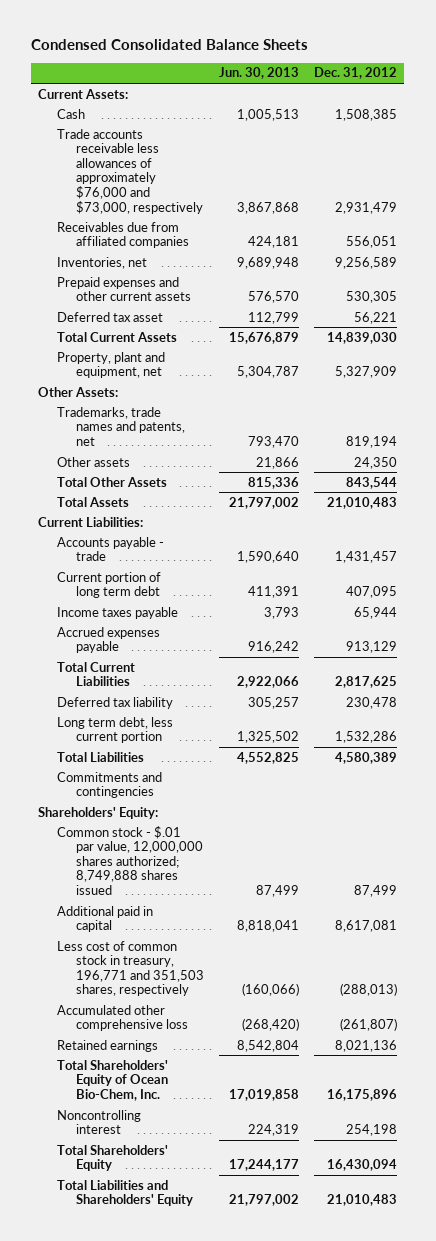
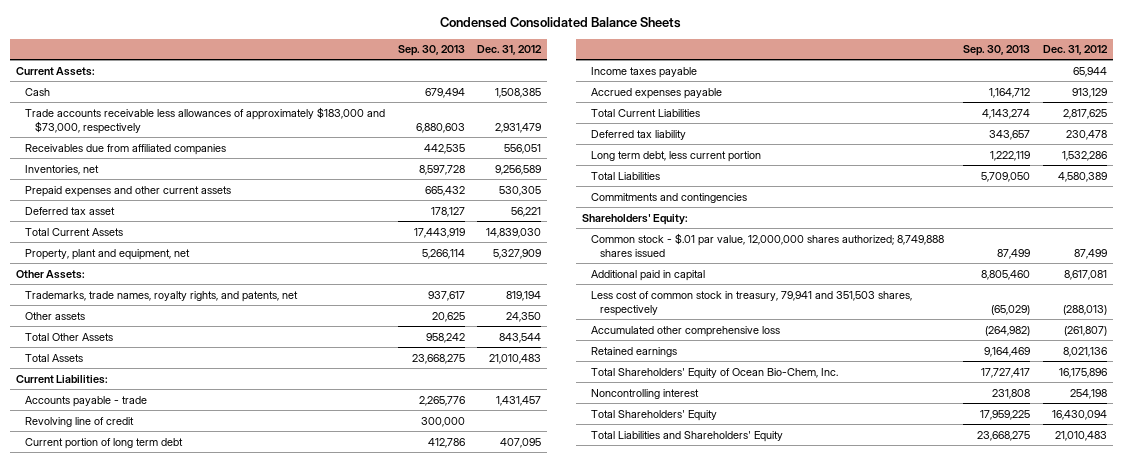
- | Jun. 30, 2013 | Dec. 31, 2012
+ | Sep. 30, 2013 | Dec. 31, 2012
- Trade accounts receivable less allowances of approximately $76,000 and $73,000, respectively | 3,867,868 | 2,931,479
+ Trade accounts receivable less allowances of approximately $183,000 and $73,000, respectively | 6,880,603 | 2,931,479
- Trademarks, trade names and patents, net | 793,470 | 819,194
+ Trademarks, trade names, royalty rights, and patents, net | 937,617 | 819,194
+ Revolving line of credit | 300,000 |
- Less cost of common stock in treasury, 196,771 and 351,503 shares, respectively | (160,066) | (288,013)
+ Less cost of common stock in treasury, 79,941 and 351,503 shares, respectively | (65,029) | (288,013)

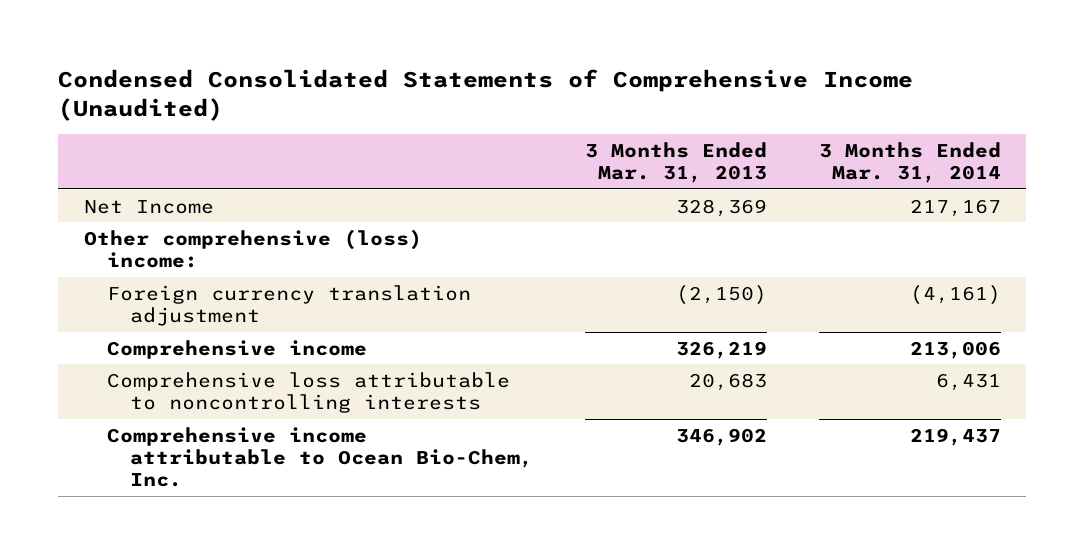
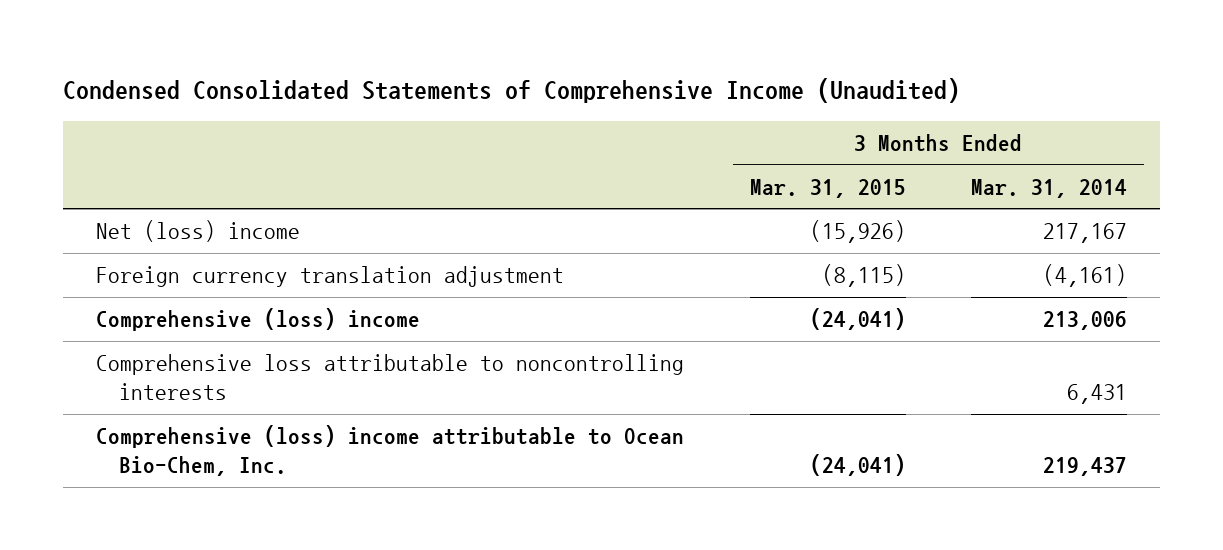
- | 3 Months Ended Mar. 31, 2013 | 3 Months Ended Mar. 31, 2014
+ | 3 Months Ended Mar. 31, 2015 | 3 Months Ended Mar. 31, 2014
- Net Income | 328,369 | 217,167
- Other comprehensive (loss) income:
+ Net (loss) income | (15,926) | 217,167
- Comprehensive income | 326,219 | 213,006
+ Comprehensive (loss) income | (24,041) | 213,006
- Comprehensive income attributable to Ocean Bio-Chem, Inc. | 346,902 | 219,437
+ Comprehensive (loss) income attributable to Ocean Bio-Chem, Inc. | (24,041) | 219,437

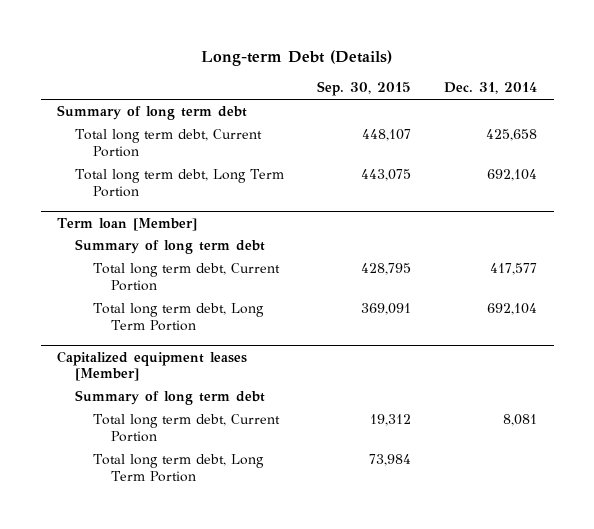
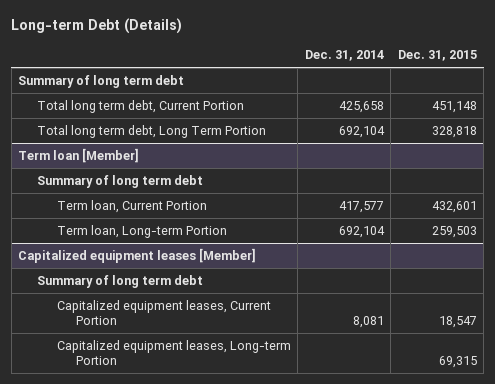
- | Sep. 30, 2015 | Dec. 31, 2014
+ | Dec. 31, 2014 | Dec. 31, 2015
@ Term loan [Member]
- Total long term debt, Current Portion | 428,795 | 417,577
- Total long term debt, Long Term Portion | 369,091 | 692,104
+ Term loan, Current Portion | 417,577 | 432,601
+ Term loan, Long-term Portion | 692,104 | 259,503
@ Capitalized equipment leases [Member]
- Total long term debt, Current Portion | 19,312 | 8,081
- Total long term debt, Long Term Portion | 73,984 |
+ Capitalized equipment leases, Current Portion | 8,081 | 18,547
+ Capitalized equipment leases, Long-term Portion | | 69,315

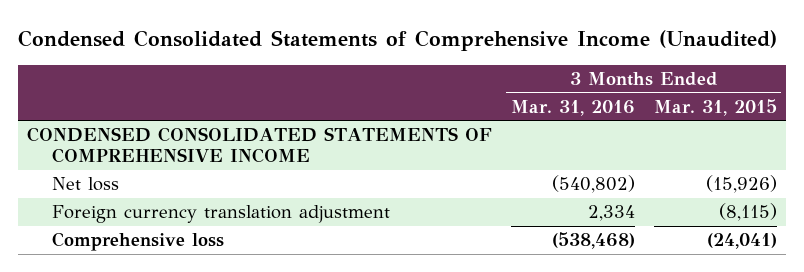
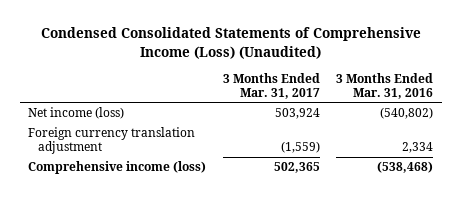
- Condensed Consolidated Statements of Comprehensive Income (Unaudited)
+ Condensed Consolidated Statements of Comprehensive Income (Loss) (Unaudited)
- | 3 Months Ended Mar. 31, 2016 | 3 Months Ended Mar. 31, 2015
+ | 3 Months Ended Mar. 31, 2017 | 3 Months Ended Mar. 31, 2016
- CONDENSED CONSOLIDATED STATEMENTS OF COMPREHENSIVE INCOME
- Net loss | (540,802) | (15,926)
+ Net income (loss) | 503,924 | (540,802)
- Comprehensive loss | (538,468) | (24,041)
+ Comprehensive income (loss) | 502,365 | (538,468)

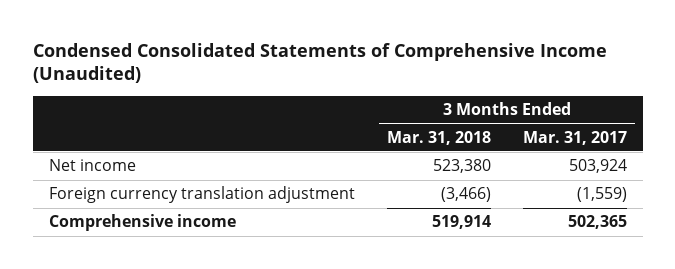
- Condensed Consolidated Statements of Comprehensive Income (Loss) (Unaudited)
+ Condensed Consolidated Statements of Comprehensive Income (Unaudited)
- | 3 Months Ended Mar. 31, 2017 | 3 Months Ended Mar. 31, 2016
+ | 3 Months Ended Mar. 31, 2018 | 3 Months Ended Mar. 31, 2017
- Net income (loss) | 503,924 | (540,802)
+ Net income | 523,380 | 503,924
- Comprehensive income (loss) | 502,365 | (538,468)
+ Comprehensive income | 519,914 | 502,365

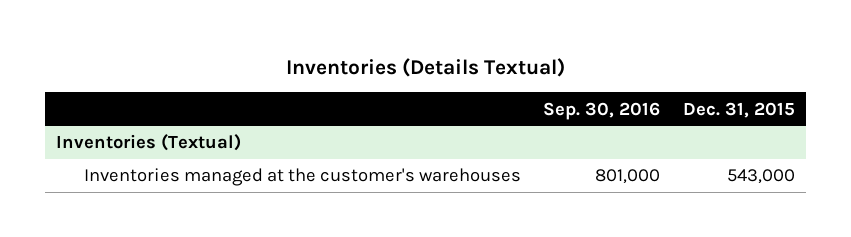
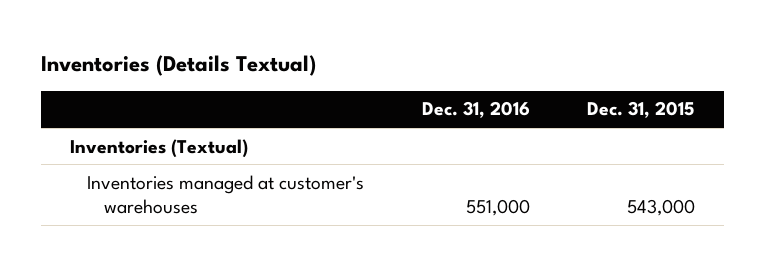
- | Sep. 30, 2016 | Dec. 31, 2015
+ | Dec. 31, 2016 | Dec. 31, 2015
- Inventories managed at the customer's warehouses | 801,000 | 543,000
+ Inventories managed at customer's warehouses | 551,000 | 543,000

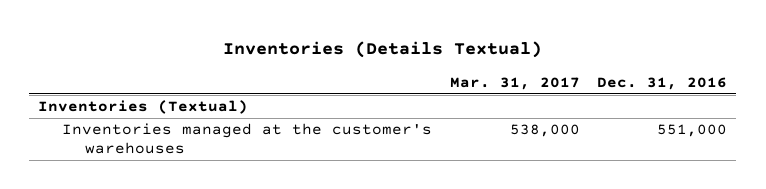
- | Dec. 31, 2016 | Dec. 31, 2015
+ | Mar. 31, 2017 | Dec. 31, 2016
- Inventories managed at customer's warehouses | 551,000 | 543,000
+ Inventories managed at the customer's warehouses | 538,000 | 551,000

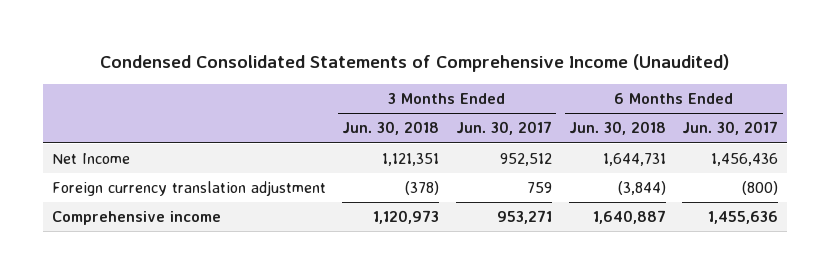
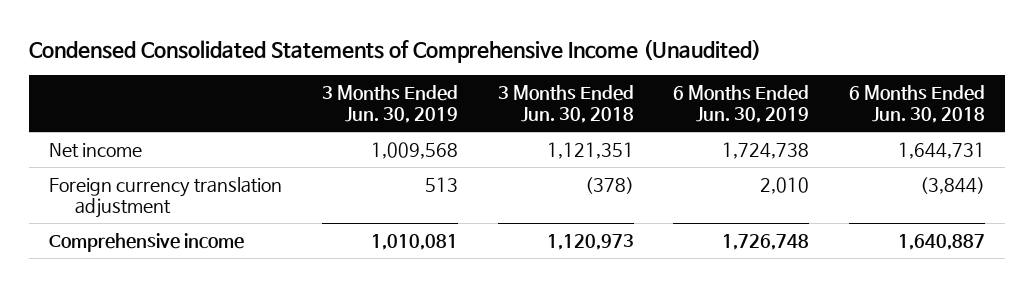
- | 3 Months Ended Jun. 30, 2018 | 3 Months Ended Jun. 30, 2017 | 6 Months Ended Jun. 30, 2018 | 6 Months Ended Jun. 30, 2017
+ | 3 Months Ended Jun. 30, 2019 | 3 Months Ended Jun. 30, 2018 | 6 Months Ended Jun. 30, 2019 | 6 Months Ended Jun. 30, 2018
- Net Income | 1,121,351 | 952,512 | 1,644,731 | 1,456,436
+ Net income | 1,009,568 | 1,121,351 | 1,724,738 | 1,644,731

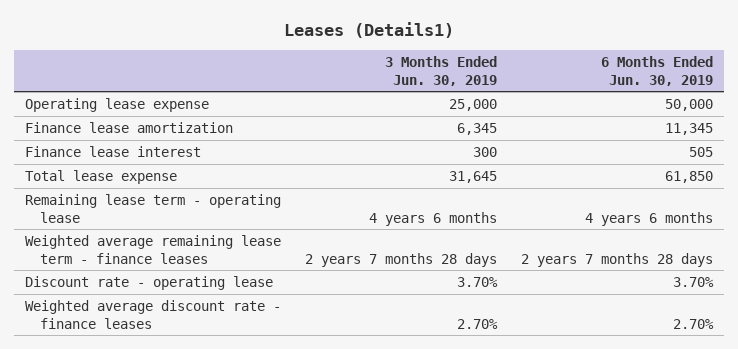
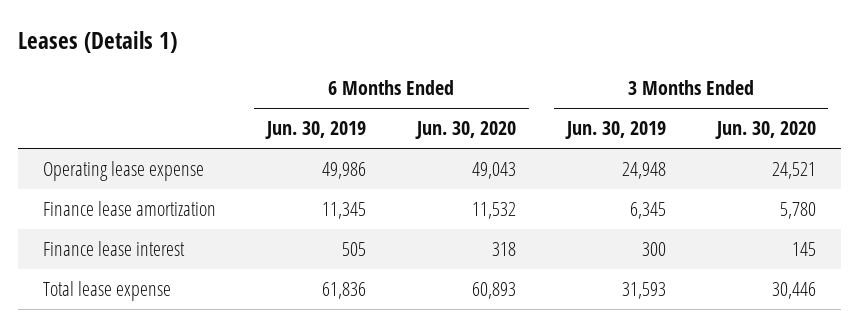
- Leases (Details1)
+ Leases (Details 1)
- | 3 Months Ended Jun. 30, 2019 | 6 Months Ended Jun. 30, 2019
+ | 6 Months Ended Jun. 30, 2019 | 6 Months Ended Jun. 30, 2020 | 3 Months Ended Jun. 30, 2019 | 3 Months Ended Jun. 30, 2020
- Operating lease expense | 25,000 | 50,000
+ Operating lease expense | 49,986 | 49,043 | 24,948 | 24,521
- Total lease expense | 31,645 | 61,850
- Remaining lease term - operating lease | 4 years 6 months | 4 years 6 months
- Weighted average remaining lease term - finance leases | 2 years 7 months 28 days | 2 years 7 months 28 days
- Discount rate - operating lease | 3.70% | 3.70%
- Weighted average discount rate - finance leases | 2.70% | 2.70%
+ Total lease expense | 61,836 | 60,893 | 31,593 | 30,446

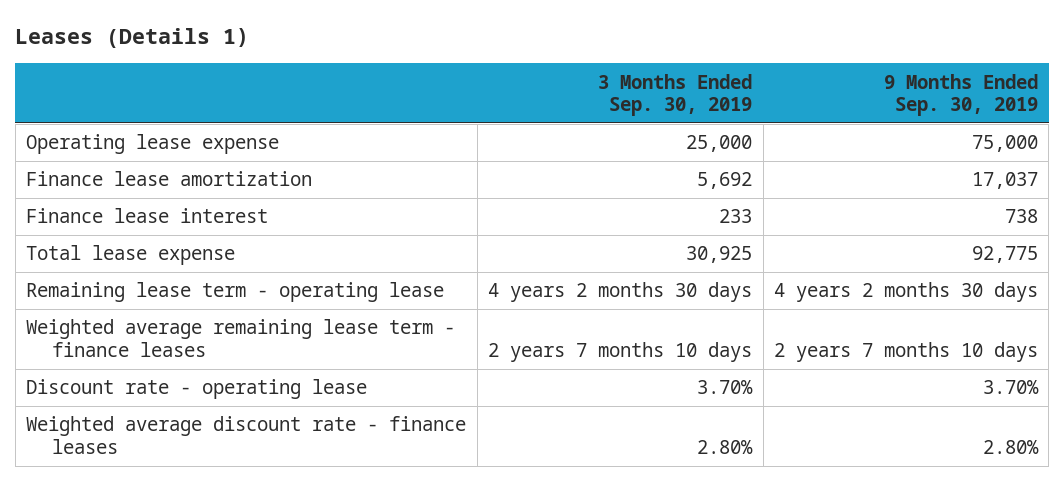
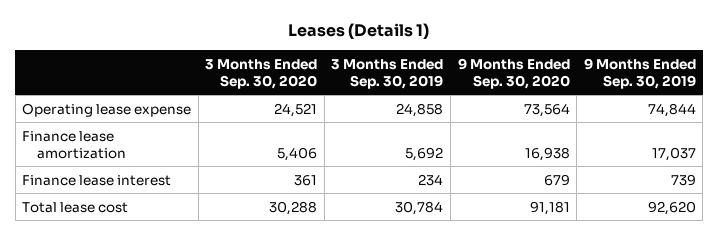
- | 3 Months Ended Sep. 30, 2019 | 9 Months Ended Sep. 30, 2019
+ | 3 Months Ended Sep. 30, 2020 | 3 Months Ended Sep. 30, 2019 | 9 Months Ended Sep. 30, 2020 | 9 Months Ended Sep. 30, 2019
- Operating lease expense | 25,000 | 75,000
+ Operating lease expense | 24,521 | 24,858 | 73,564 | 74,844
- Finance lease interest | 233 | 738
- Total lease expense | 30,925 | 92,775
- Remaining lease term - operating lease | 4 years 2 months 30 days | 4 years 2 months 30 days
- Weighted average remaining lease term - finance leases | 2 years 7 months 10 days | 2 years 7 months 10 days
- Discount rate - operating lease | 3.70% | 3.70%
- Weighted average discount rate - finance leases | 2.80% | 2.80%
+ Finance lease interest | 361 | 234 | 679 | 739
+ Total lease cost | 30,288 | 30,784 | 91,181 | 92,620

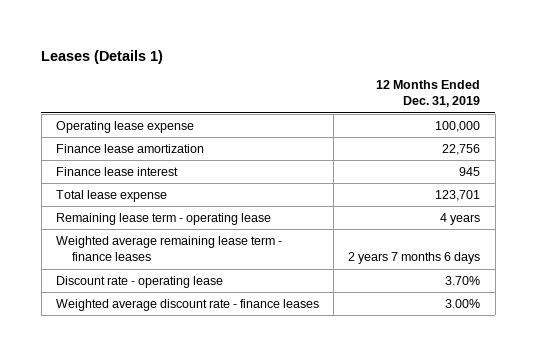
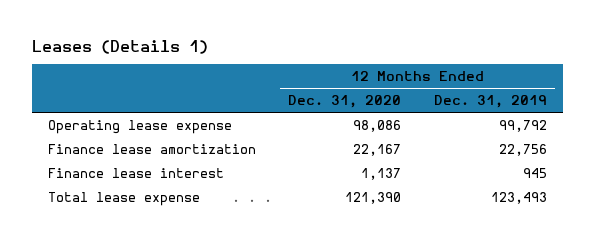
- | 12 Months Ended Dec. 31, 2019
+ | 12 Months Ended Dec. 31, 2020 | 12 Months Ended Dec. 31, 2019
- Operating lease expense | 100,000
+ Operating lease expense | 98,086 | 99,792
- Total lease expense | 123,701
- Remaining lease term - operating lease | 4 years
- Weighted average remaining lease term - finance leases | 2 years 7 months 6 days
- Discount rate - operating lease | 3.70%
- Weighted average discount rate - finance leases | 3.00%
+ Total lease expense | 121,390 | 123,493

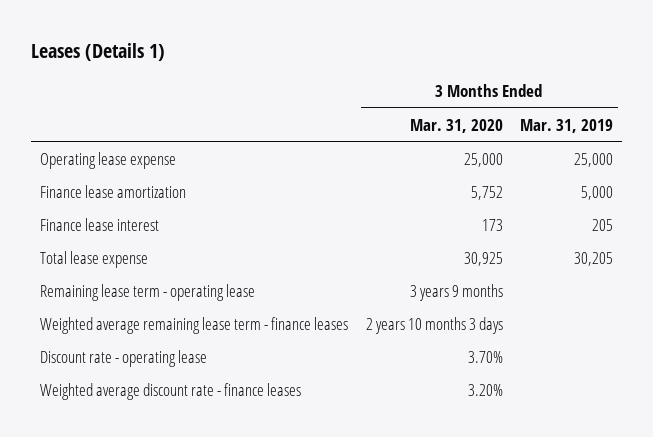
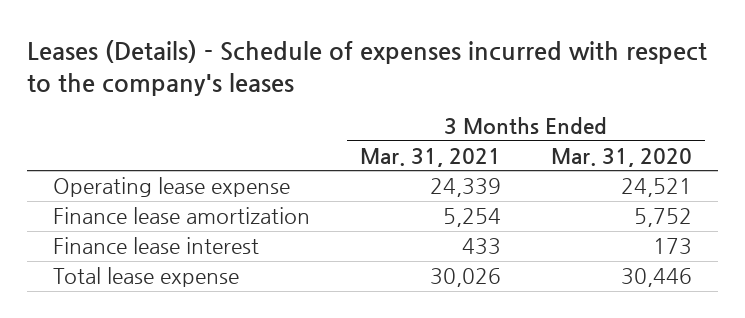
- Leases (Details 1)
+ Leases (Details) - Schedule of expenses incurred with respect to the company's leases
- | 3 Months Ended Mar. 31, 2020 | 3 Months Ended Mar. 31, 2019
+ | 3 Months Ended Mar. 31, 2021 | 3 Months Ended Mar. 31, 2020
- Operating lease expense | 25,000 | 25,000
+ Operating lease expense | 24,339 | 24,521
- Total lease expense | 30,925 | 30,205
- Remaining lease term - operating lease | 3 years 9 months |
- Weighted average remaining lease term - finance leases | 2 years 10 months 3 days |
- Discount rate - operating lease | 3.70% |
- Weighted average discount rate - finance leases | 3.20% |
+ Total lease expense | 30,026 | 30,446

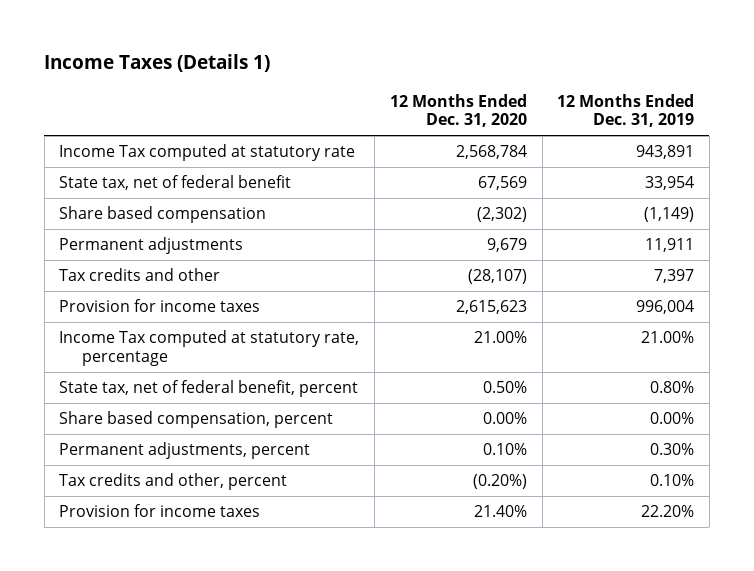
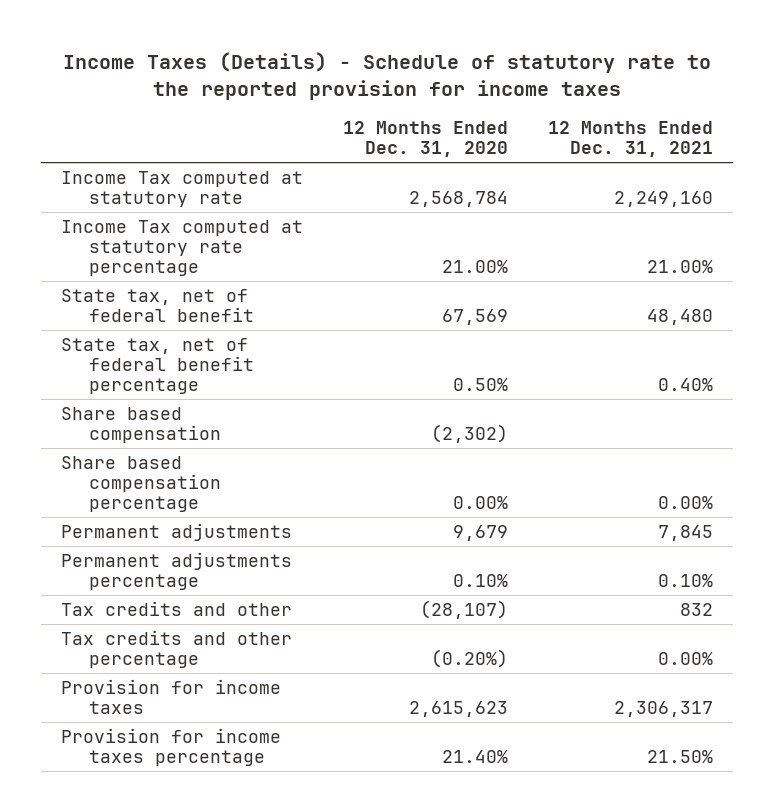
- Income Taxes (Details 1)
+ Income Taxes (Details) - Schedule of statutory rate to the reported provision for income taxes
- | 12 Months Ended Dec. 31, 2020 | 12 Months Ended Dec. 31, 2019
+ | 12 Months Ended Dec. 31, 2020 | 12 Months Ended Dec. 31, 2021
+ Income Tax computed at statutory rate percentage | 21.00% | 21.00%
+ State tax, net of federal benefit percentage | 0.50% | 0.40%
+ Share based compensation percentage | 0.00% | 0.00%
+ Permanent adjustments percentage | 0.10% | 0.10%
+ Tax credits and other percentage | (0.20%) | 0.00%
- Income Tax computed at statutory rate, percentage | 21.00% | 21.00%
- State tax, net of federal benefit, percent | 0.50% | 0.80%
- Share based compensation, percent | 0.00% | 0.00%
- Permanent adjustments, percent | 0.10% | 0.30%
- Tax credits and other, percent | (0.20%) | 0.10%
- Provision for income taxes | 21.40% | 22.20%
+ Provision for income taxes percentage | 21.40% | 21.50%

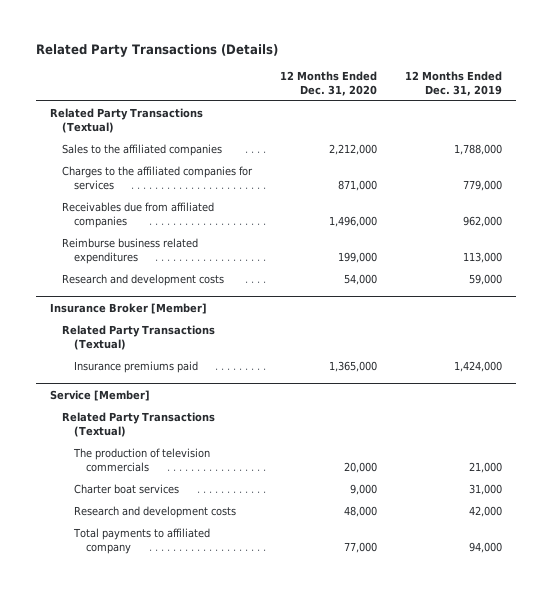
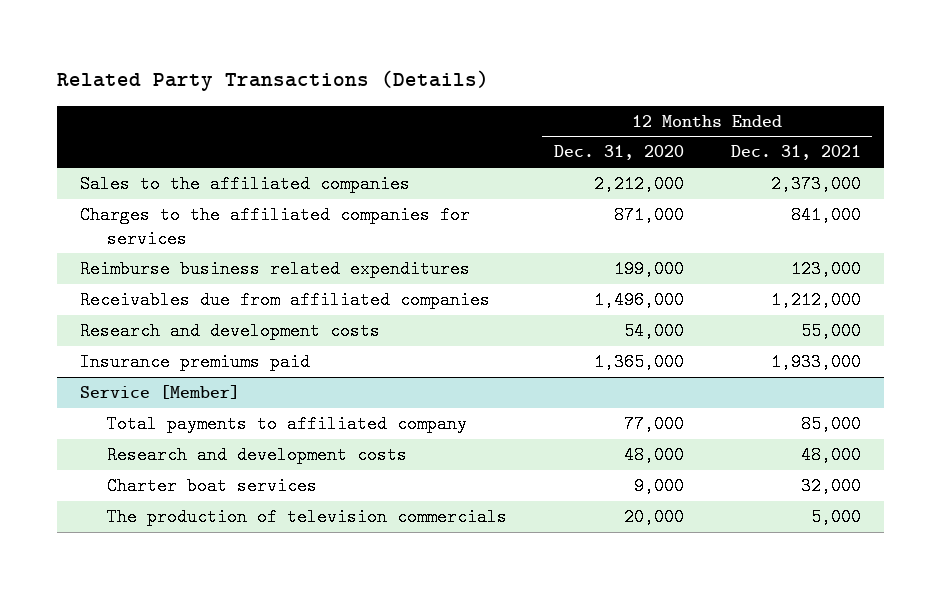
- | 12 Months Ended Dec. 31, 2020 | 12 Months Ended Dec. 31, 2019
+ | 12 Months Ended Dec. 31, 2020 | 12 Months Ended Dec. 31, 2021
- Related Party Transactions (Textual)
moved down: Receivables due from affiliated companies | 1,496,000 | 1,212,000
- Insurance Broker [Member]
- Related Party Transactions (Textual)
@ Service [Member]
- Related Party Transactions (Textual)
moved down: Research and development costs | 48,000 | 48,000
moved down: Charter boat services | 9,000 | 32,000
moved down: The production of television commercials | 20,000 | 5,000

